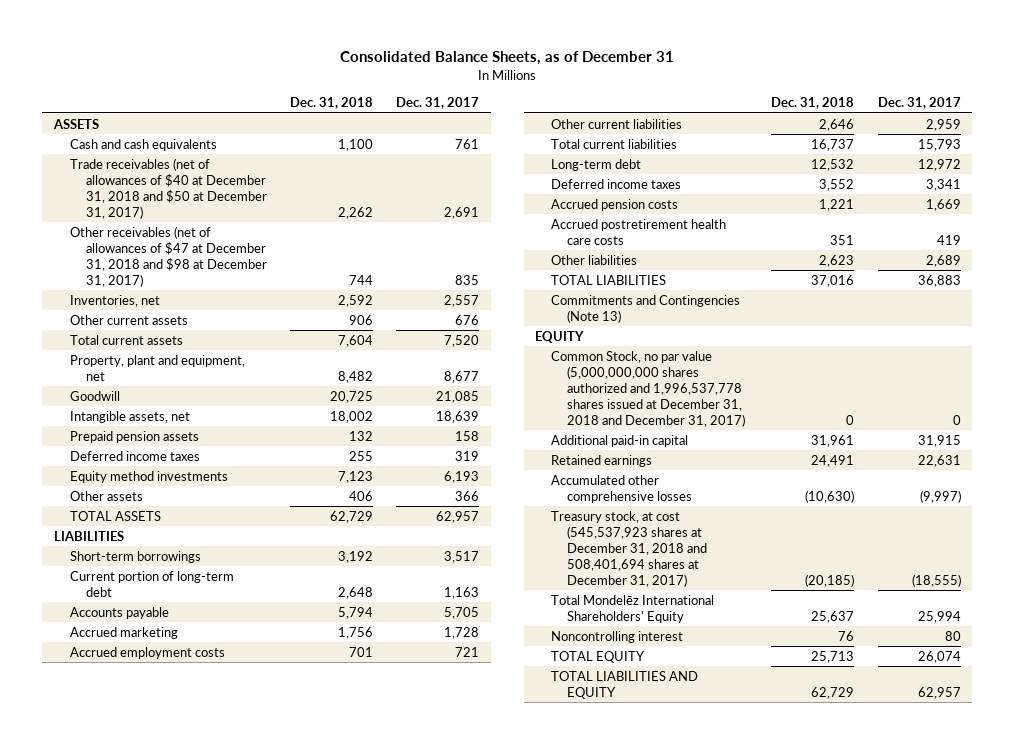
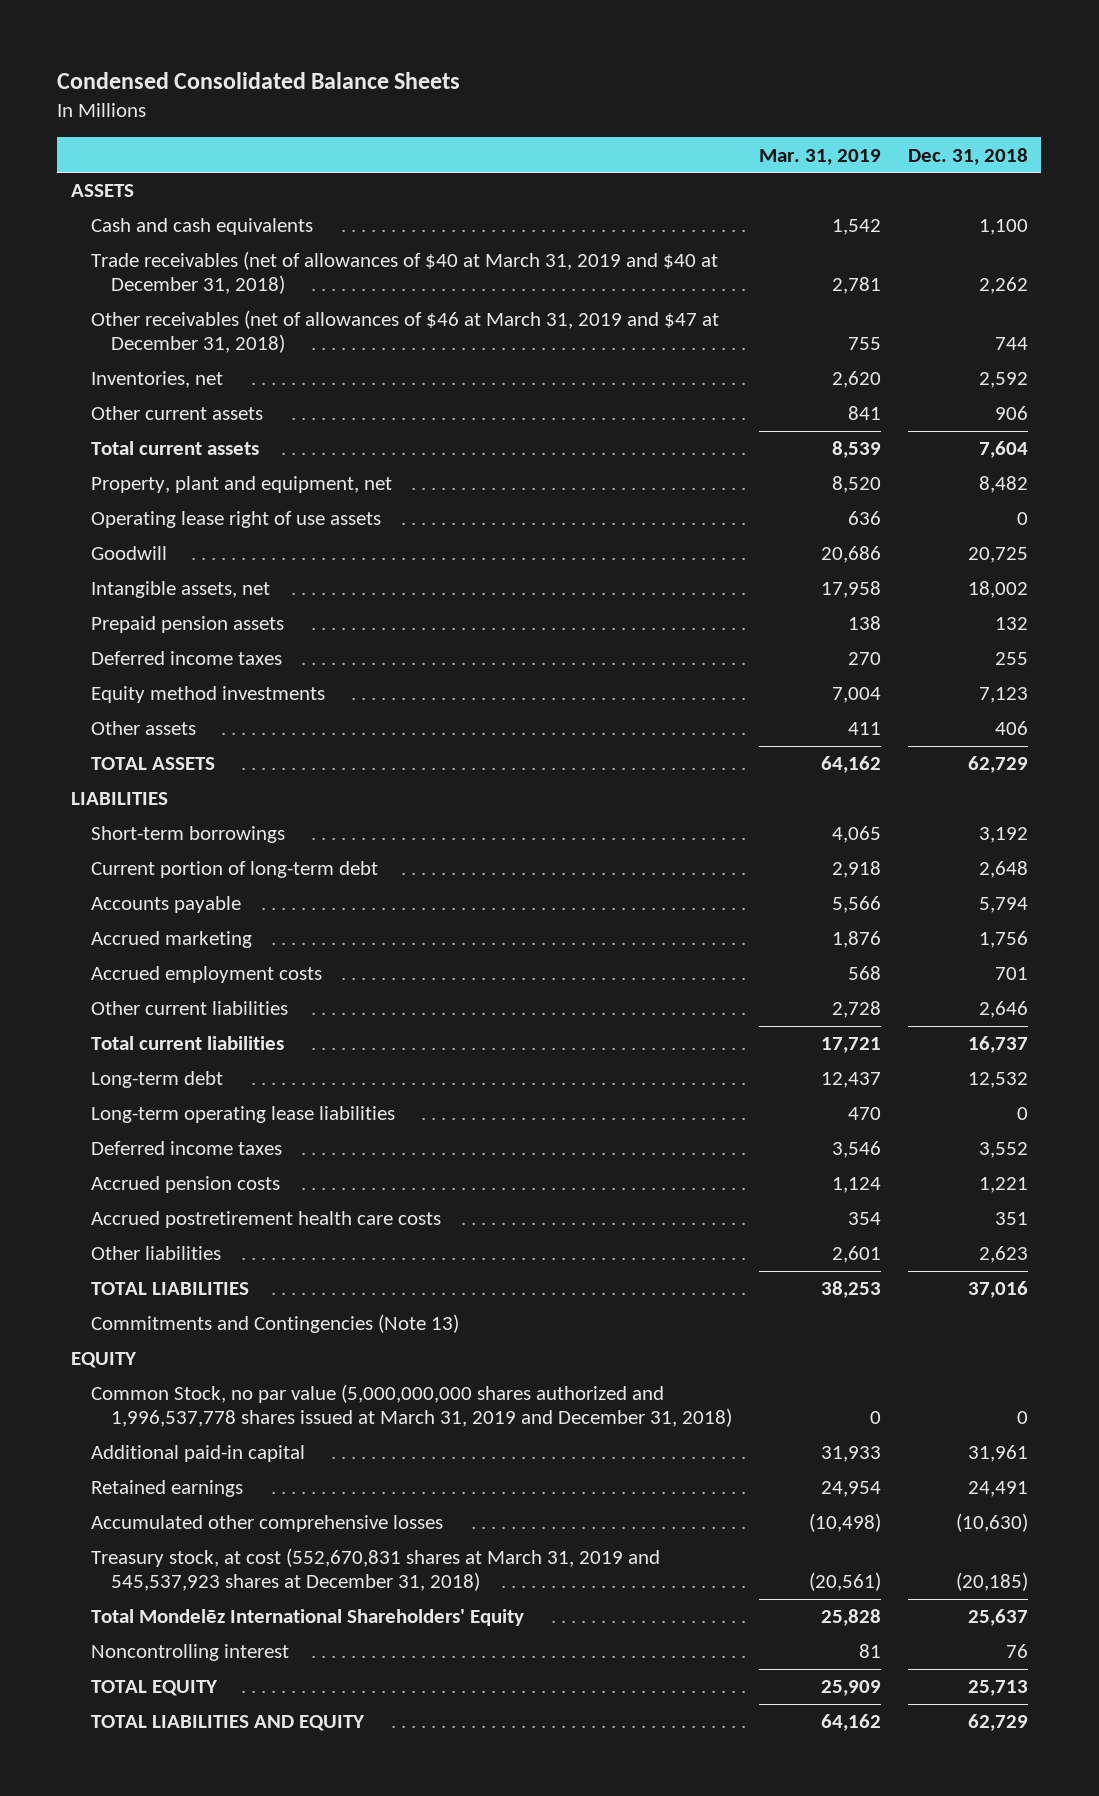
- Consolidated Balance Sheets, as of December 31
+ Condensed Consolidated Balance Sheets
- | Dec. 31, 2018 | Dec. 31, 2017
+ | Mar. 31, 2019 | Dec. 31, 2018
- Trade receivables (net of allowances of $40 at December 31, 2018 and $50 at December 31, 2017) | 2,262 | 2,691
- Other receivables (net of allowances of $47 at December 31, 2018 and $98 at December 31, 2017) | 744 | 835
+ Trade receivables (net of allowances of $40 at March 31, 2019 and $40 at December 31, 2018) | 2,781 | 2,262
+ Other receivables (net of allowances of $46 at March 31, 2019 and $47 at December 31, 2018) | 755 | 744
+ Operating lease right of use assets | 636 | 0
+ Long-term operating lease liabilities | 470 | 0
- Common Stock, no par value (5,000,000,000 shares authorized and 1,996,537,778 shares issued at December 31, 2018 and December 31, 2017) | 0 | 0
+ Common Stock, no par value (5,000,000,000 shares authorized and 1,996,537,778 shares issued at March 31, 2019 and December 31, 2018) | 0 | 0
- Treasury stock, at cost (545,537,923 shares at December 31, 2018 and 508,401,694 shares at December 31, 2017) | (20,185) | (18,555)
+ Treasury stock, at cost (552,670,831 shares at March 31, 2019 and 545,537,923 shares at December 31, 2018) | (20,561) | (20,185)

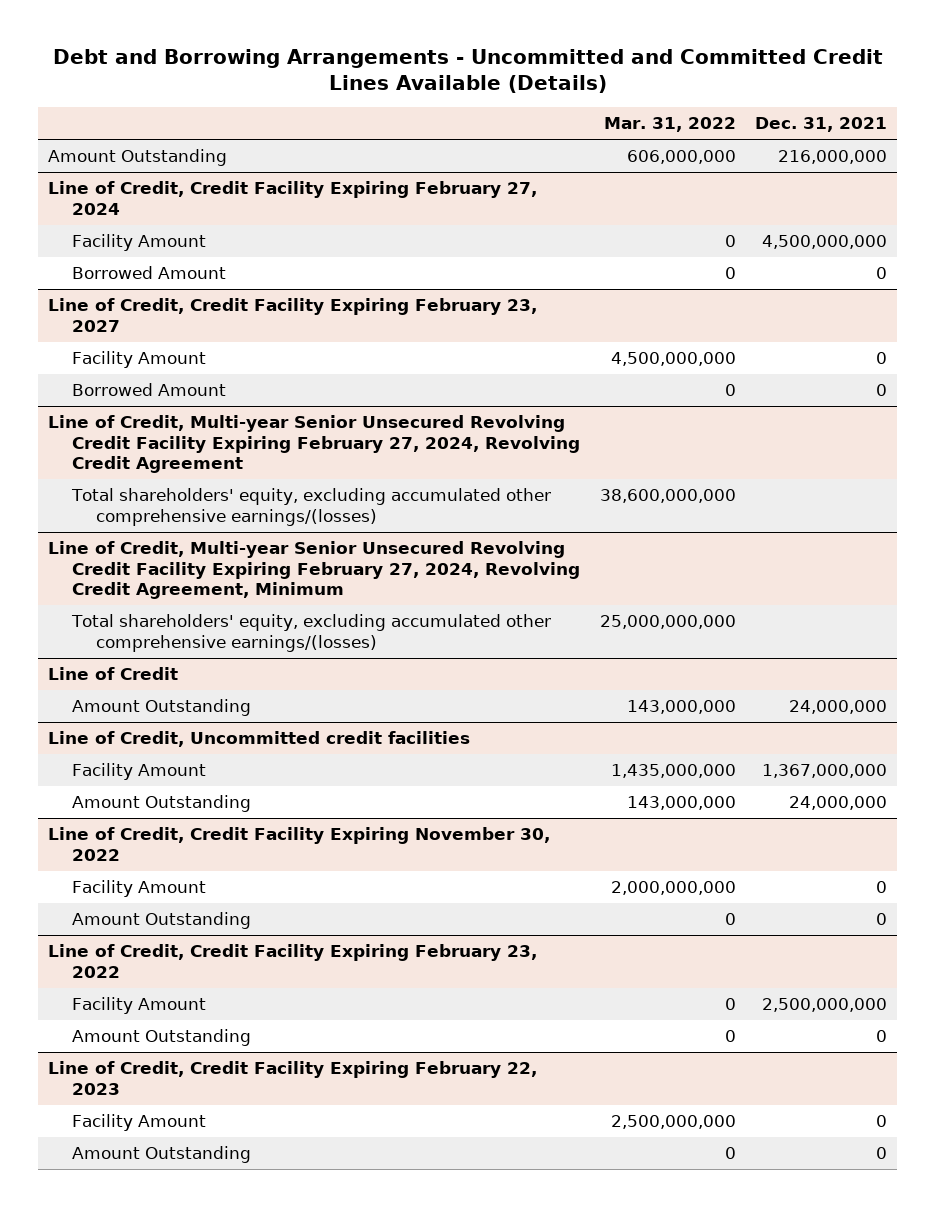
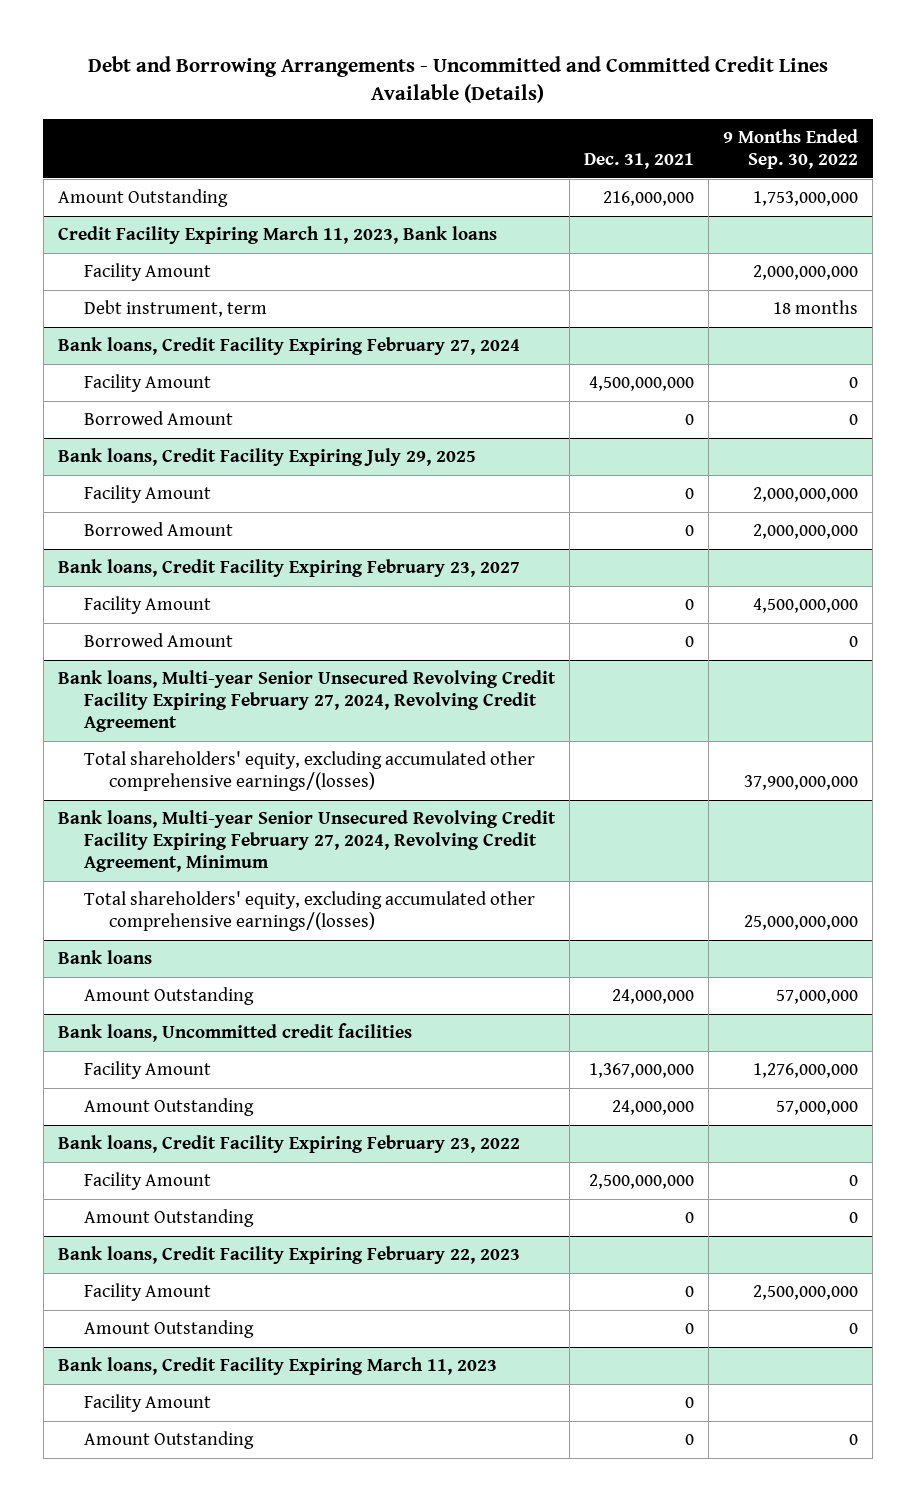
- | Mar. 31, 2022 | Dec. 31, 2021
+ | Dec. 31, 2021 | 9 Months Ended Sep. 30, 2022
- Line of Credit, Credit Facility Expiring February 27, 2024
+ Credit Facility Expiring March 11, 2023, Bank loans
+ Facility Amount | | 2,000,000,000
+ Debt instrument, term | | 18 months
+ Bank loans, Credit Facility Expiring February 27, 2024
- Line of Credit, Credit Facility Expiring February 23, 2027
+ Bank loans, Credit Facility Expiring July 29, 2025
- Line of Credit, Multi-year Senior Unsecured Revolving Credit Facility Expiring February 27, 2024, Revolving Credit Agreement
+ Bank loans, Credit Facility Expiring February 23, 2027
+ Facility Amount | 0 | 4,500,000,000
+ Borrowed Amount | 0 | 0
+ Bank loans, Multi-year Senior Unsecured Revolving Credit Facility Expiring February 27, 2024, Revolving Credit Agreement
- Line of Credit, Multi-year Senior Unsecured Revolving Credit Facility Expiring February 27, 2024, Revolving Credit Agreement, Minimum
+ Bank loans, Multi-year Senior Unsecured Revolving Credit Facility Expiring February 27, 2024, Revolving Credit Agreement, Minimum
- Line of Credit
+ Bank loans
- Line of Credit, Uncommitted credit facilities
+ Bank loans, Uncommitted credit facilities
- Line of Credit, Credit Facility Expiring November 30, 2022
- Facility Amount | 2,000,000,000 | 0
- Amount Outstanding | 0 | 0
- Line of Credit, Credit Facility Expiring February 23, 2022
+ Bank loans, Credit Facility Expiring February 23, 2022
- Line of Credit, Credit Facility Expiring February 22, 2023
+ Bank loans, Credit Facility Expiring February 22, 2023
+ Bank loans, Credit Facility Expiring March 11, 2023
+ Facility Amount | 0 |
+ Amount Outstanding | 0 | 0

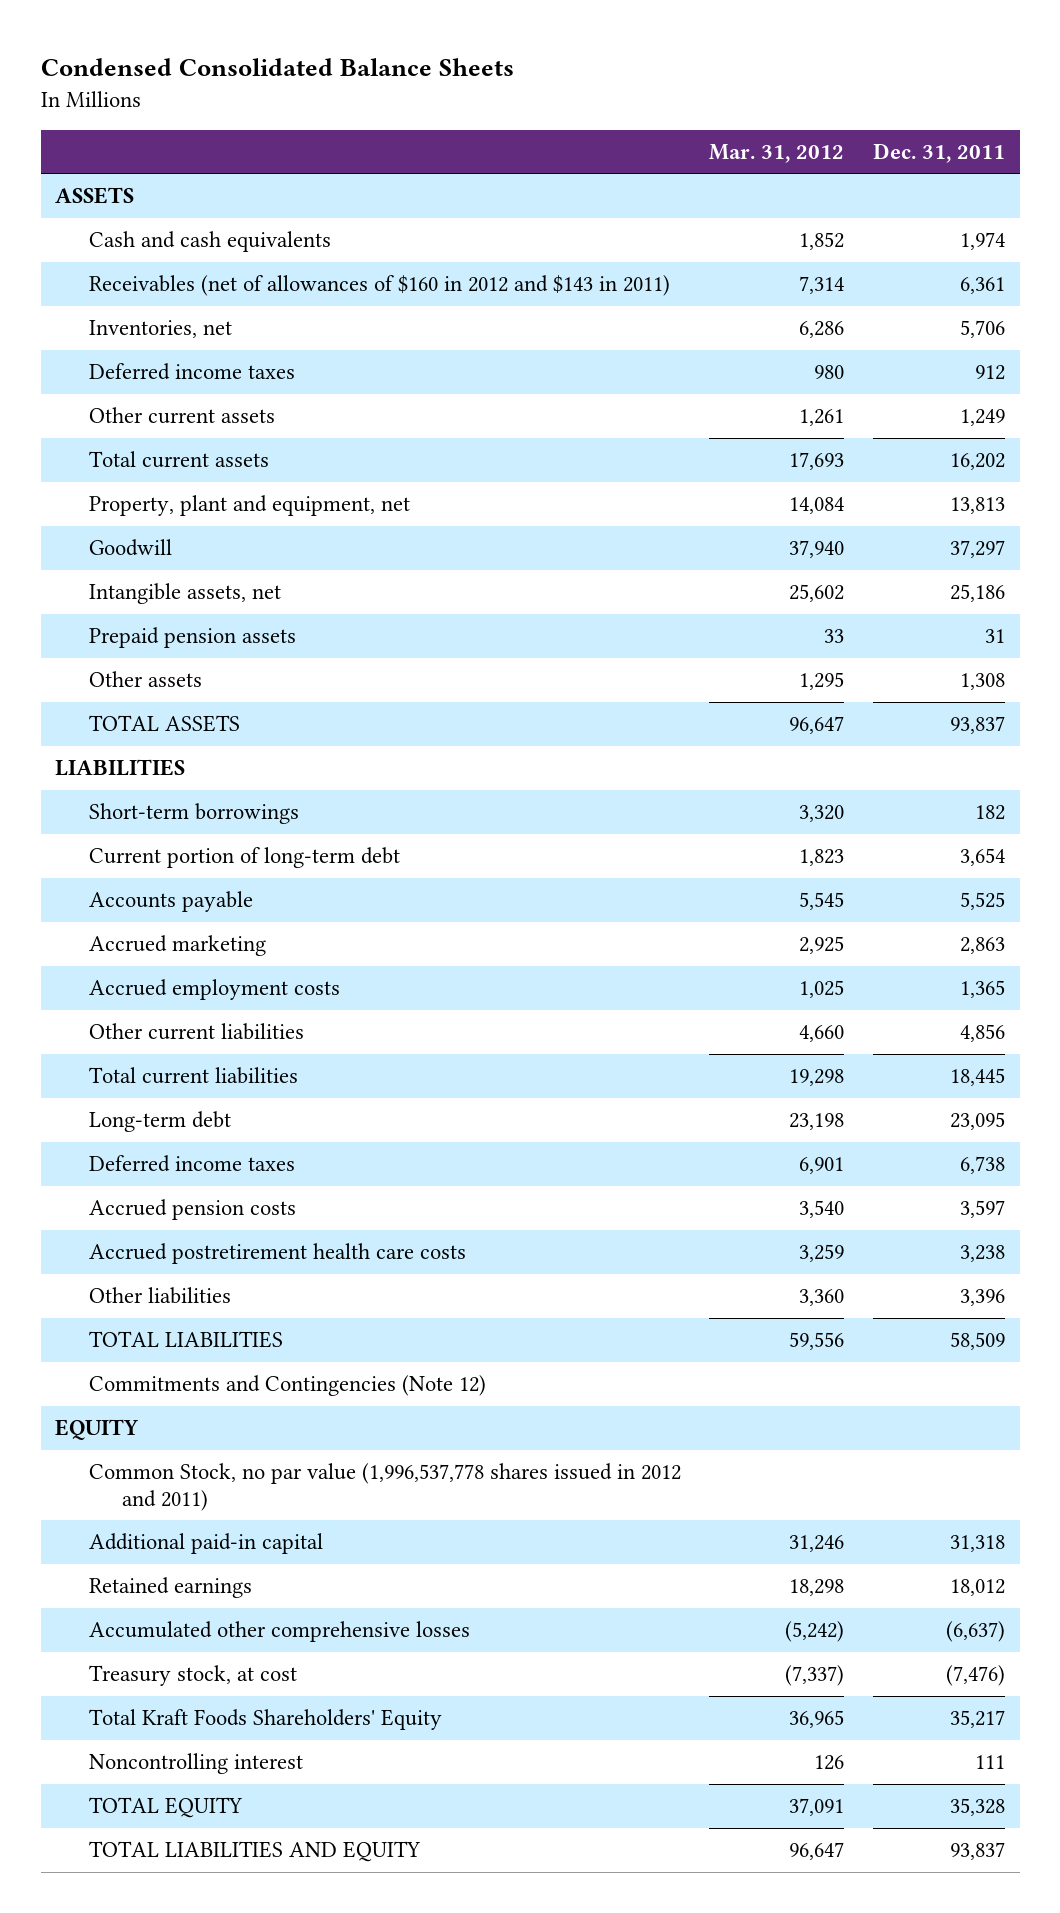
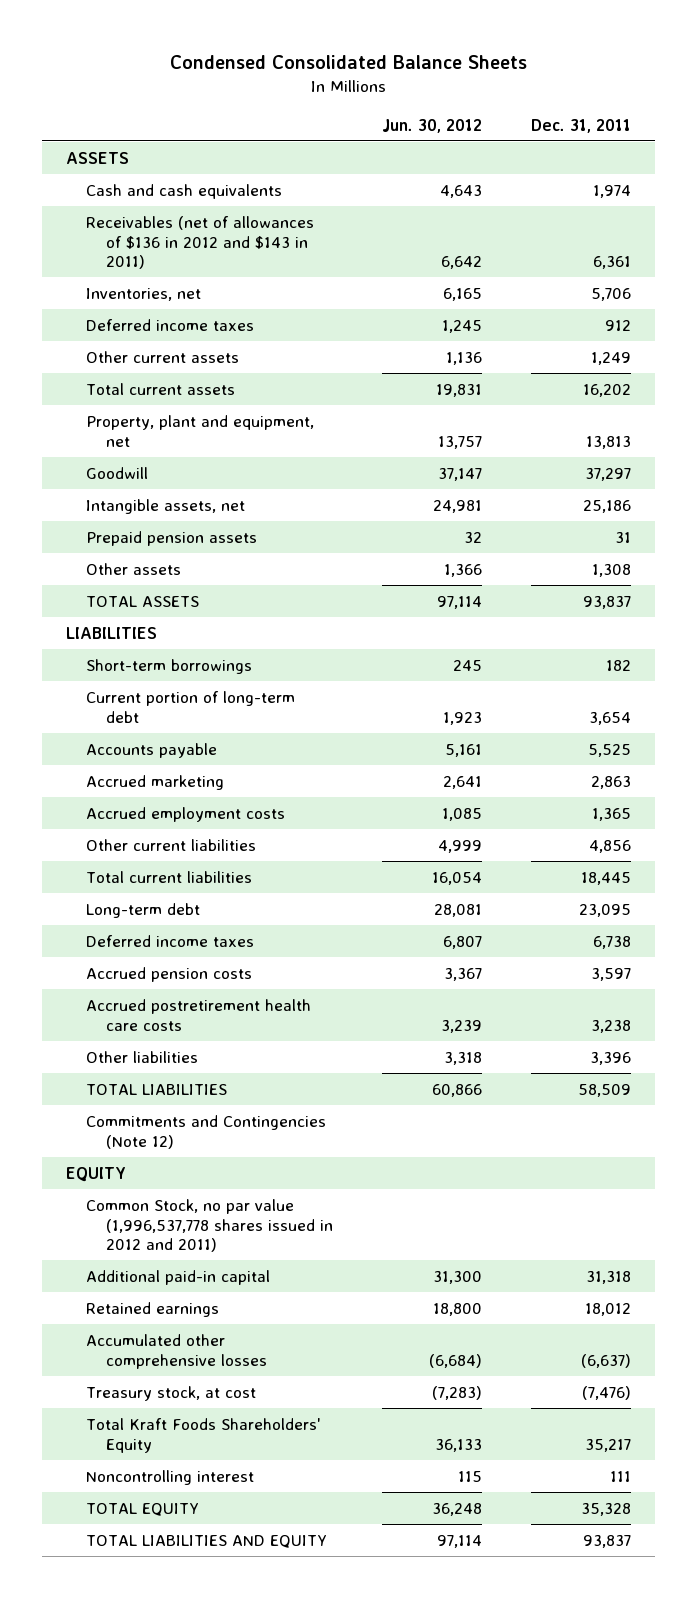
- | Mar. 31, 2012 | Dec. 31, 2011
+ | Jun. 30, 2012 | Dec. 31, 2011
- Receivables (net of allowances of $160 in 2012 and $143 in 2011) | 7,314 | 6,361
+ Receivables (net of allowances of $136 in 2012 and $143 in 2011) | 6,642 | 6,361

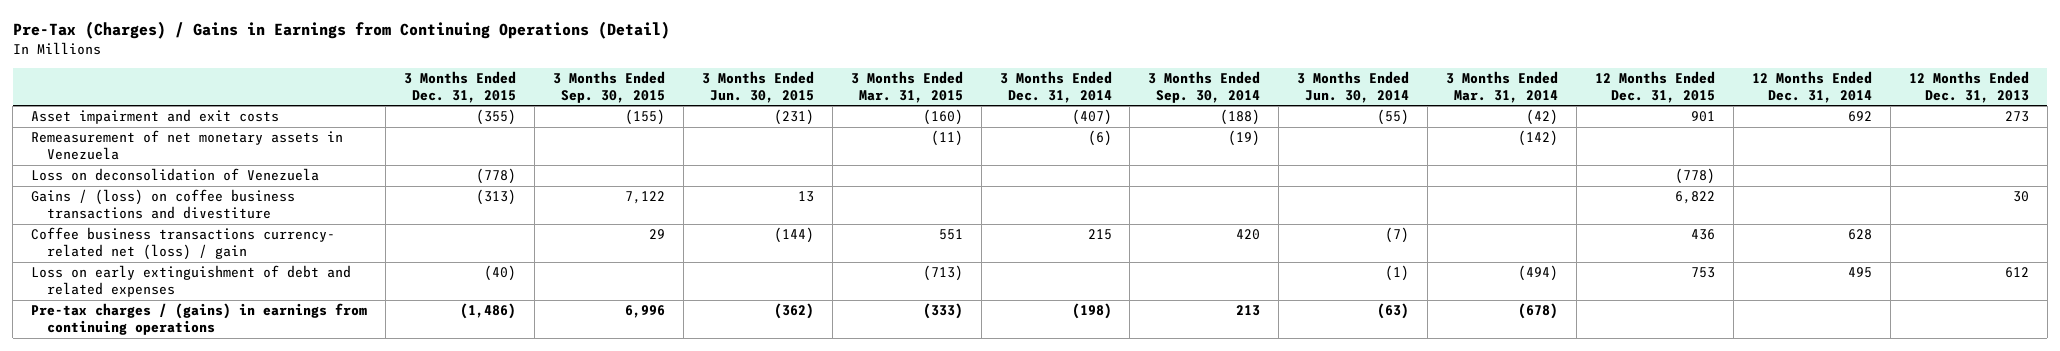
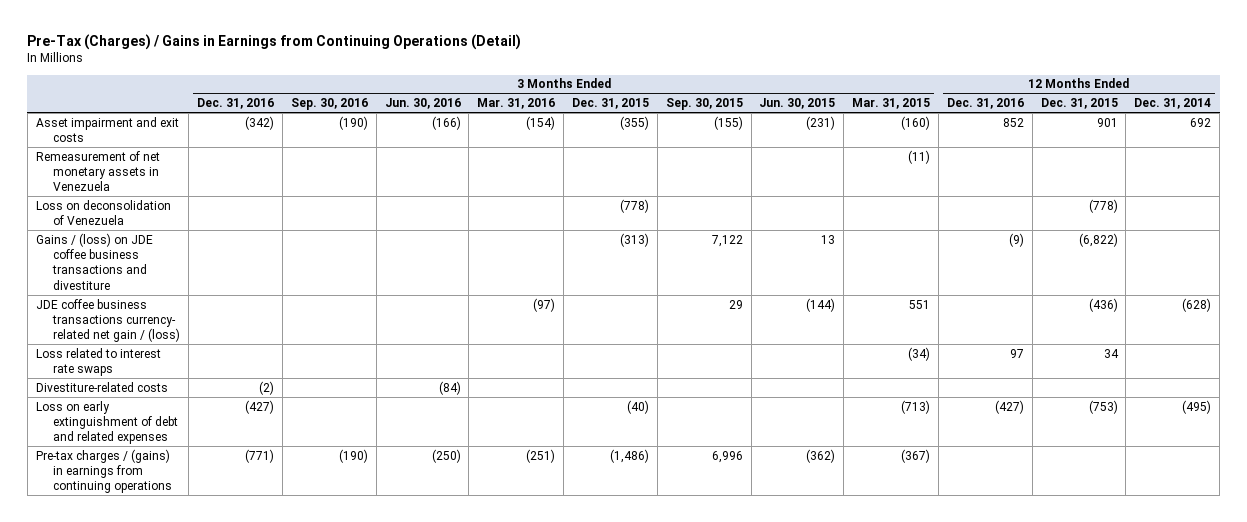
- | 3 Months Ended Dec. 31, 2015 | 3 Months Ended Sep. 30, 2015 | 3 Months Ended Jun. 30, 2015 | 3 Months Ended Mar. 31, 2015 | 3 Months Ended Dec. 31, 2014 | 3 Months Ended Sep. 30, 2014 | 3 Months Ended Jun. 30, 2014 | 3 Months Ended Mar. 31, 2014 | 12 Months Ended Dec. 31, 2015 | 12 Months Ended Dec. 31, 2014 | 12 Months Ended Dec. 31, 2013
+ | 3 Months Ended Dec. 31, 2016 | 3 Months Ended Sep. 30, 2016 | 3 Months Ended Jun. 30, 2016 | 3 Months Ended Mar. 31, 2016 | 3 Months Ended Dec. 31, 2015 | 3 Months Ended Sep. 30, 2015 | 3 Months Ended Jun. 30, 2015 | 3 Months Ended Mar. 31, 2015 | 12 Months Ended Dec. 31, 2016 | 12 Months Ended Dec. 31, 2015 | 12 Months Ended Dec. 31, 2014
- Gains / (loss) on coffee business transactions and divestiture | (313) | 7,122 | 13 | | | | | | 6,822 | | 30
- Coffee business transactions currency- related net (loss) / gain | | 29 | (144) | 551 | 215 | 420 | (7) | | 436 | 628 |
- Loss on early extinguishment of debt and related expenses | (40) | | | (713) | | | (1) | (494) | 753 | 495 | 612
- Pre-tax charges / (gains) in earnings from continuing operations | (1,486) | 6,996 | (362) | (333) | (198) | 213 | (63) | (678) | | |
+ Gains / (loss) on JDE coffee business transactions and divestiture | | | | | (313) | 7,122 | 13 | | (9) | (6,822) |
+ JDE coffee business transactions currency- related net gain / (loss) | | | | (97) | | 29 | (144) | 551 | | (436) | (628)
+ Loss related to interest rate swaps | | | | | | | | (34) | 97 | 34 |
+ Divestiture-related costs | (2) | | (84) | | | | | | | |
+ Loss on early extinguishment of debt and related expenses | (427) | | | | (40) | | | (713) | (427) | (753) | (495)
+ Pre-tax charges / (gains) in earnings from continuing operations | (771) | (190) | (250) | (251) | (1,486) | 6,996 | (362) | (367) | | |

